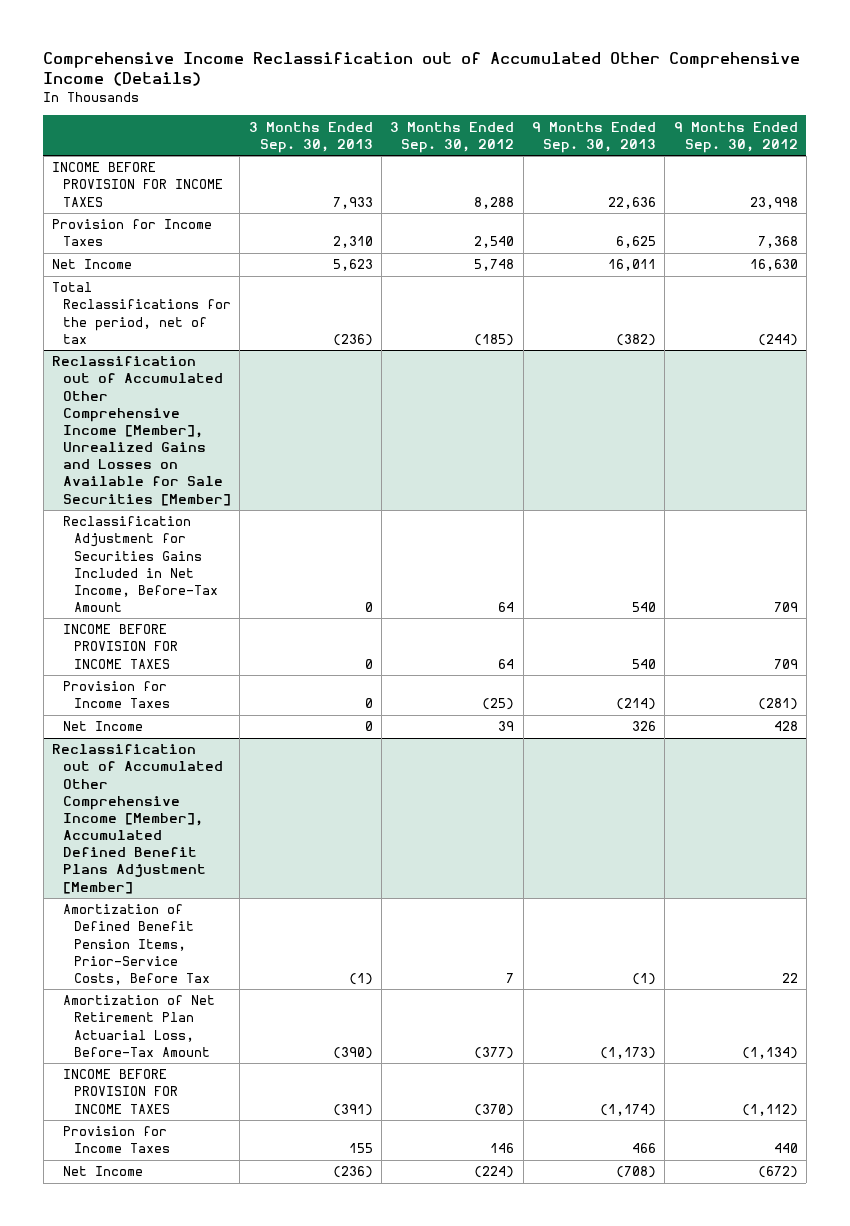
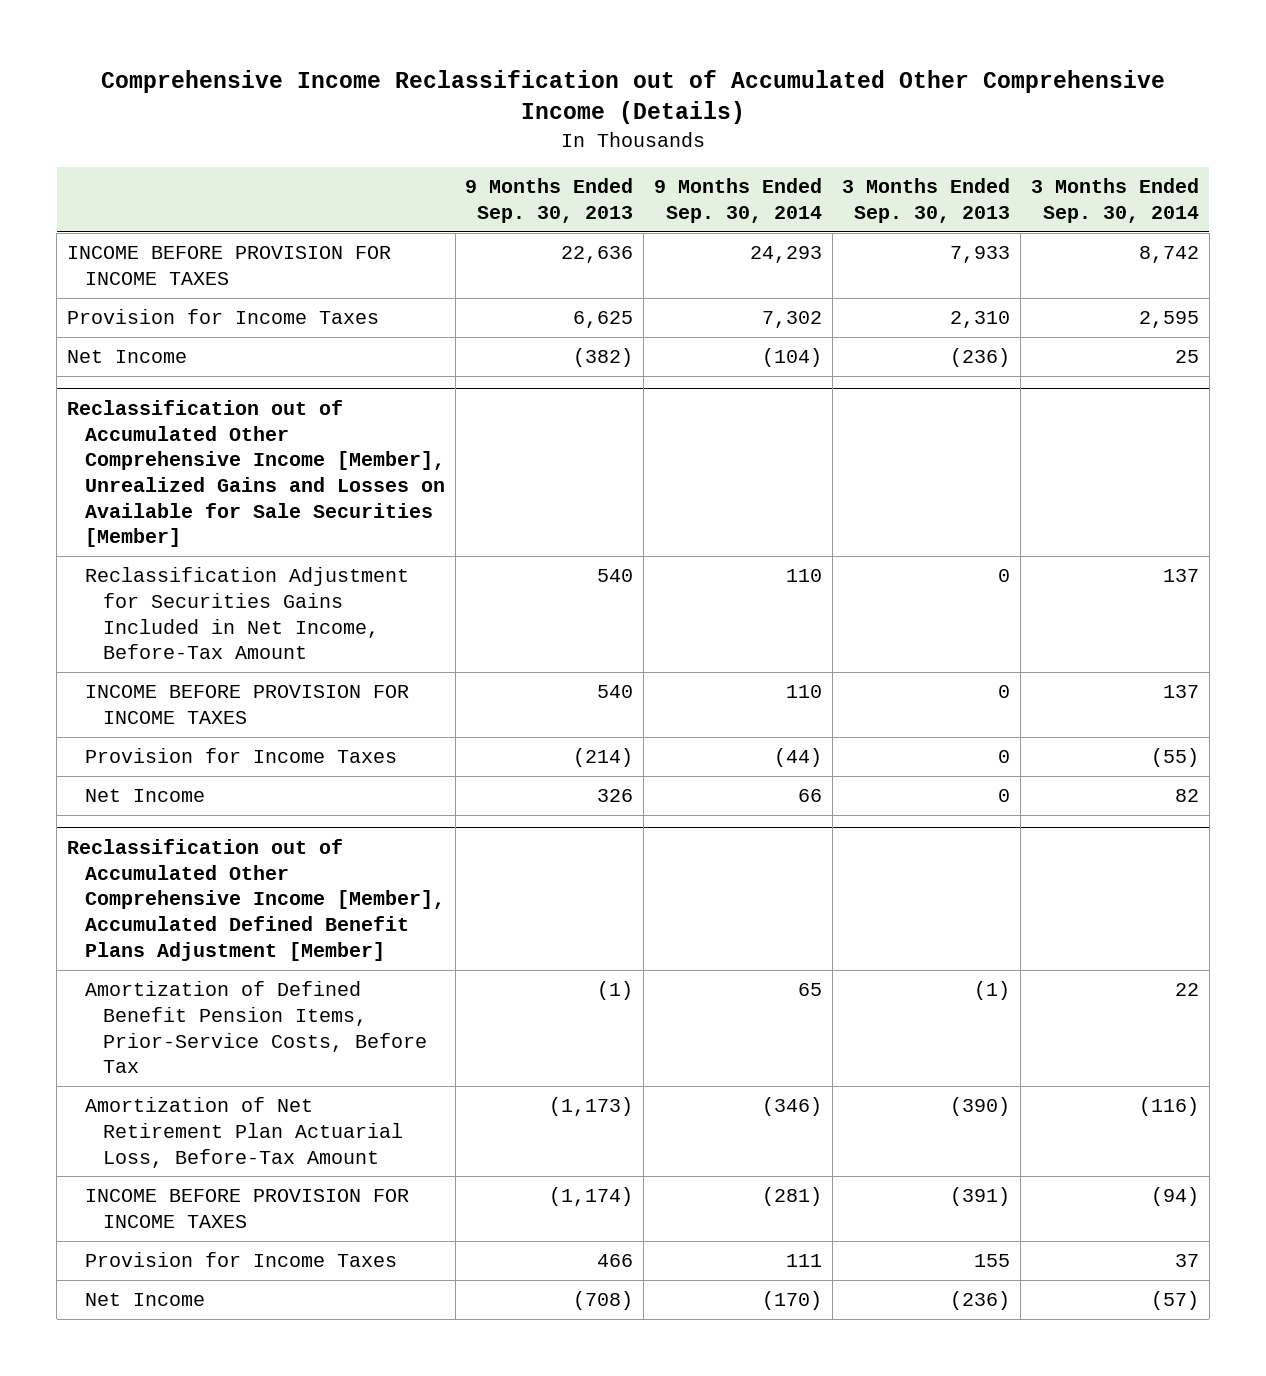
- | 3 Months Ended Sep. 30, 2013 | 3 Months Ended Sep. 30, 2012 | 9 Months Ended Sep. 30, 2013 | 9 Months Ended Sep. 30, 2012
+ | 9 Months Ended Sep. 30, 2013 | 9 Months Ended Sep. 30, 2014 | 3 Months Ended Sep. 30, 2013 | 3 Months Ended Sep. 30, 2014
- Net Income | 5,623 | 5,748 | 16,011 | 16,630
- Total Reclassifications for the period, net of tax | (236) | (185) | (382) | (244)
+ Net Income | (382) | (104) | (236) | 25

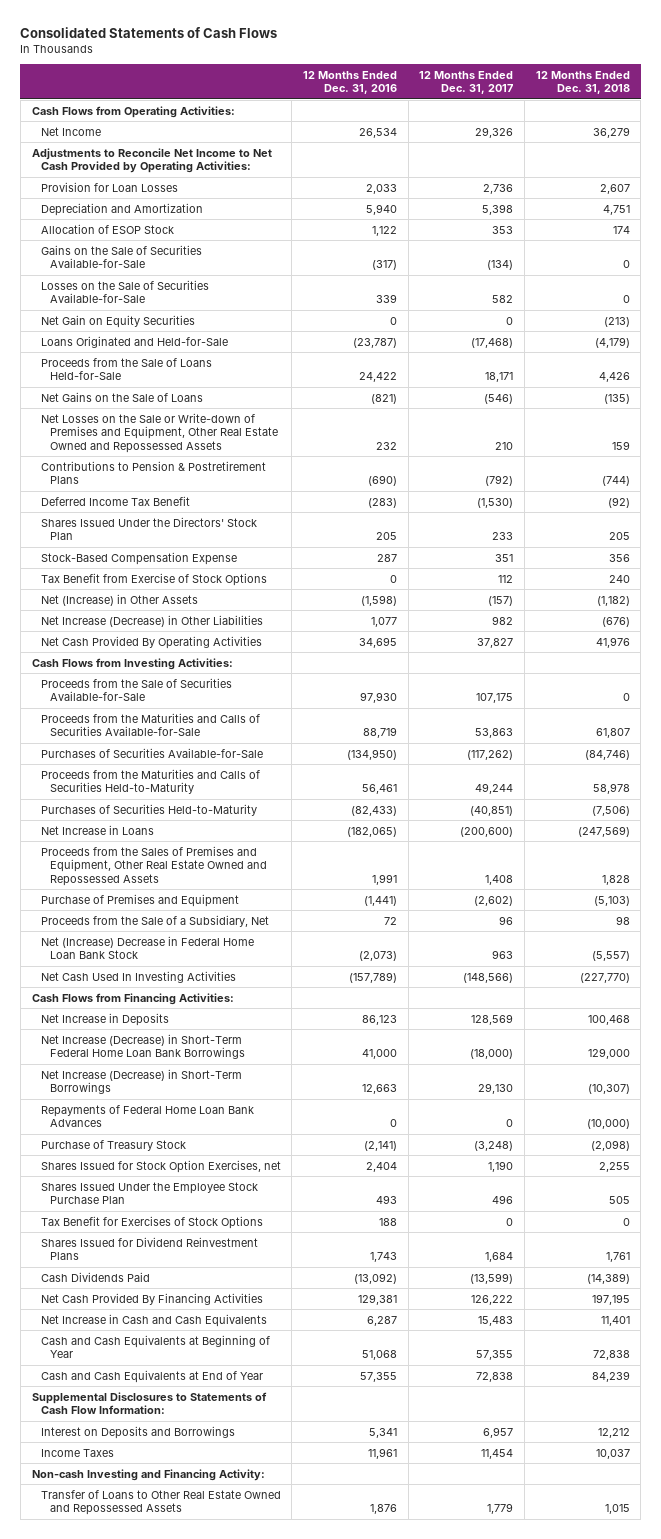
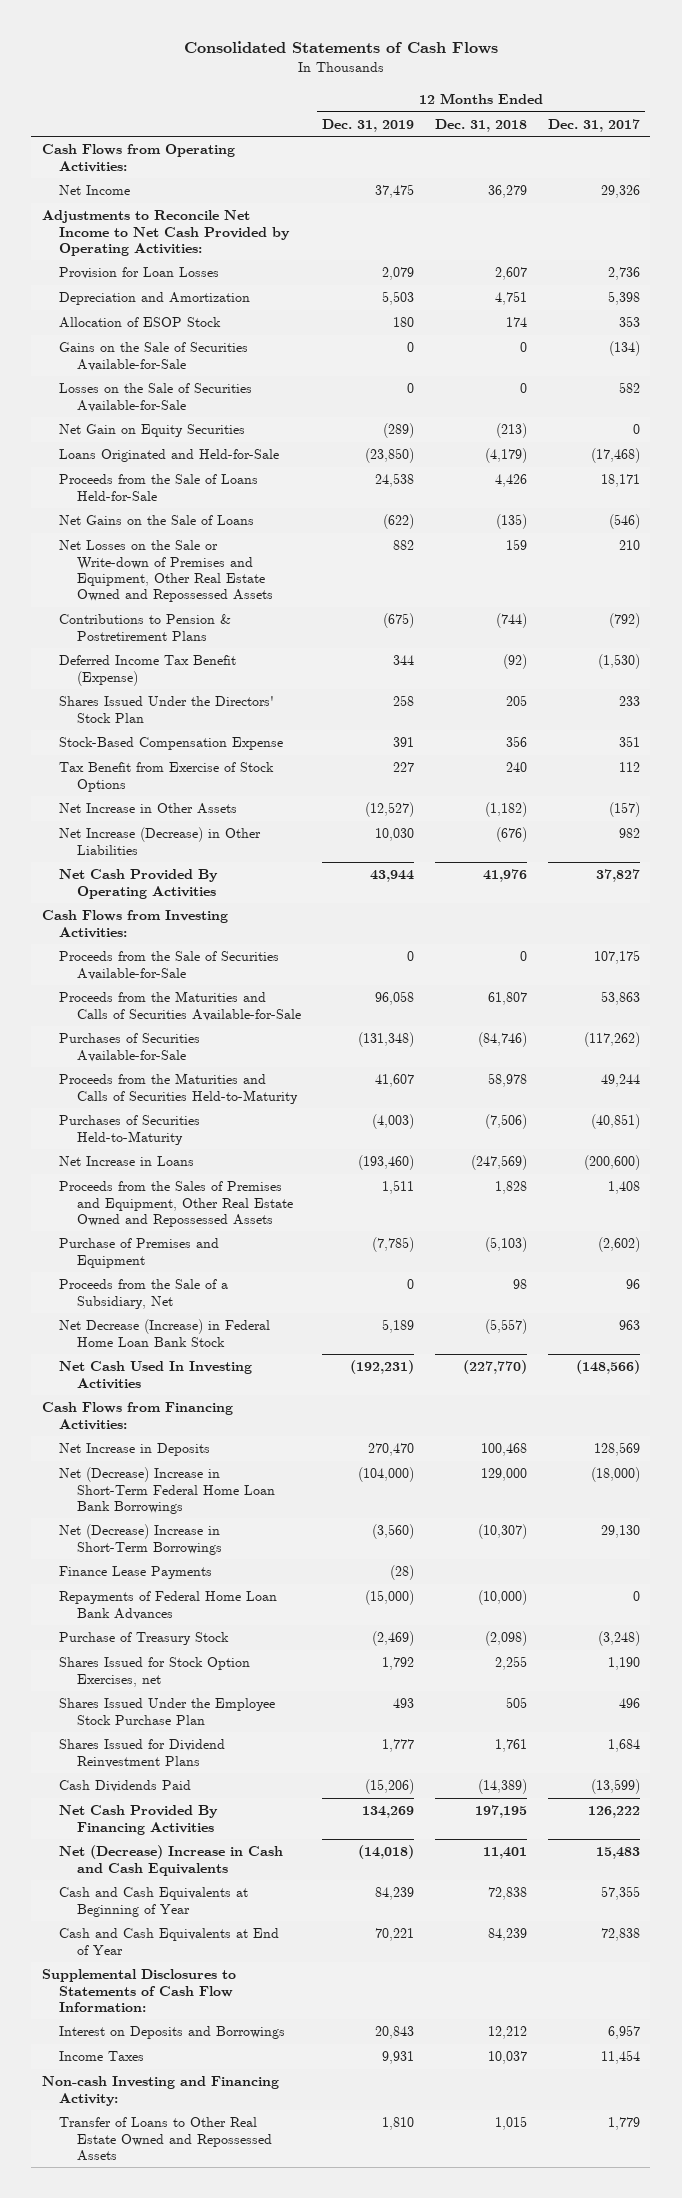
- | 12 Months Ended Dec. 31, 2016 | 12 Months Ended Dec. 31, 2017 | 12 Months Ended Dec. 31, 2018
+ | 12 Months Ended Dec. 31, 2019 | 12 Months Ended Dec. 31, 2018 | 12 Months Ended Dec. 31, 2017
- Deferred Income Tax Benefit | (283) | (1,530) | (92)
+ Deferred Income Tax Benefit (Expense) | 344 | (92) | (1,530)
- Net (Increase) in Other Assets | (1,598) | (157) | (1,182)
+ Net Increase in Other Assets | (12,527) | (1,182) | (157)
- Net (Increase) Decrease in Federal Home Loan Bank Stock | (2,073) | 963 | (5,557)
+ Net Decrease (Increase) in Federal Home Loan Bank Stock | 5,189 | (5,557) | 963
- Net Increase (Decrease) in Short-Term Federal Home Loan Bank Borrowings | 41,000 | (18,000) | 129,000
- Net Increase (Decrease) in Short-Term Borrowings | 12,663 | 29,130 | (10,307)
+ Net (Decrease) Increase in Short-Term Federal Home Loan Bank Borrowings | (104,000) | 129,000 | (18,000)
+ Net (Decrease) Increase in Short-Term Borrowings | (3,560) | (10,307) | 29,130
+ Finance Lease Payments | (28) | |
- Tax Benefit for Exercises of Stock Options | 188 | 0 | 0
- Net Increase in Cash and Cash Equivalents | 6,287 | 15,483 | 11,401
+ Net (Decrease) Increase in Cash and Cash Equivalents | (14,018) | 11,401 | 15,483

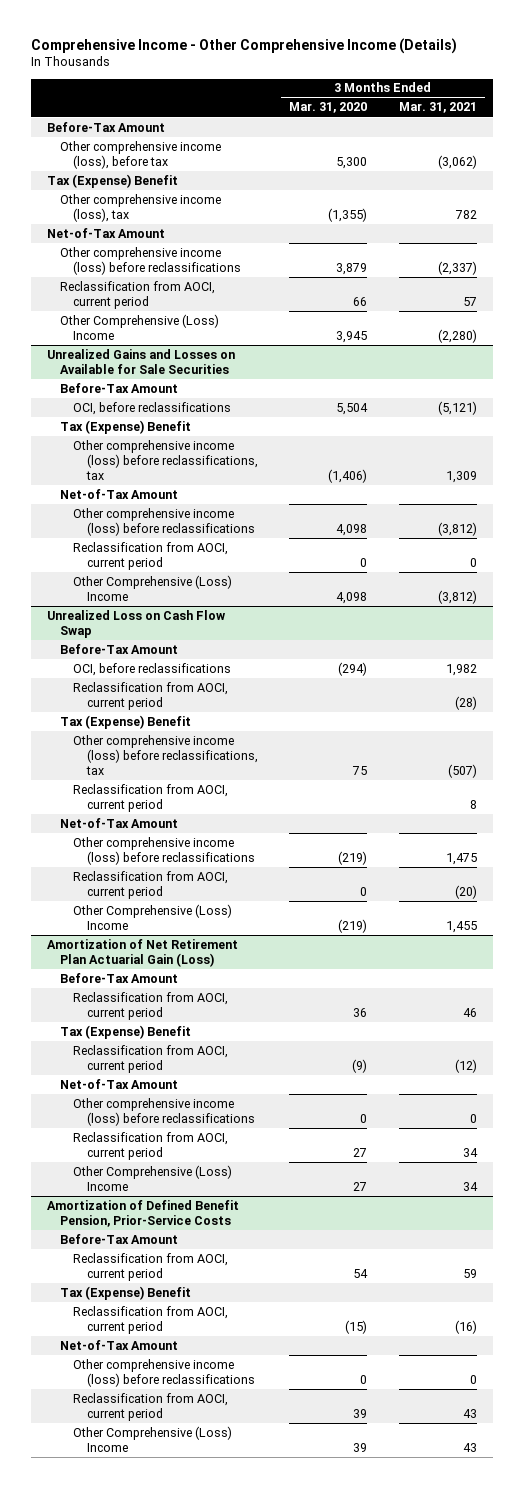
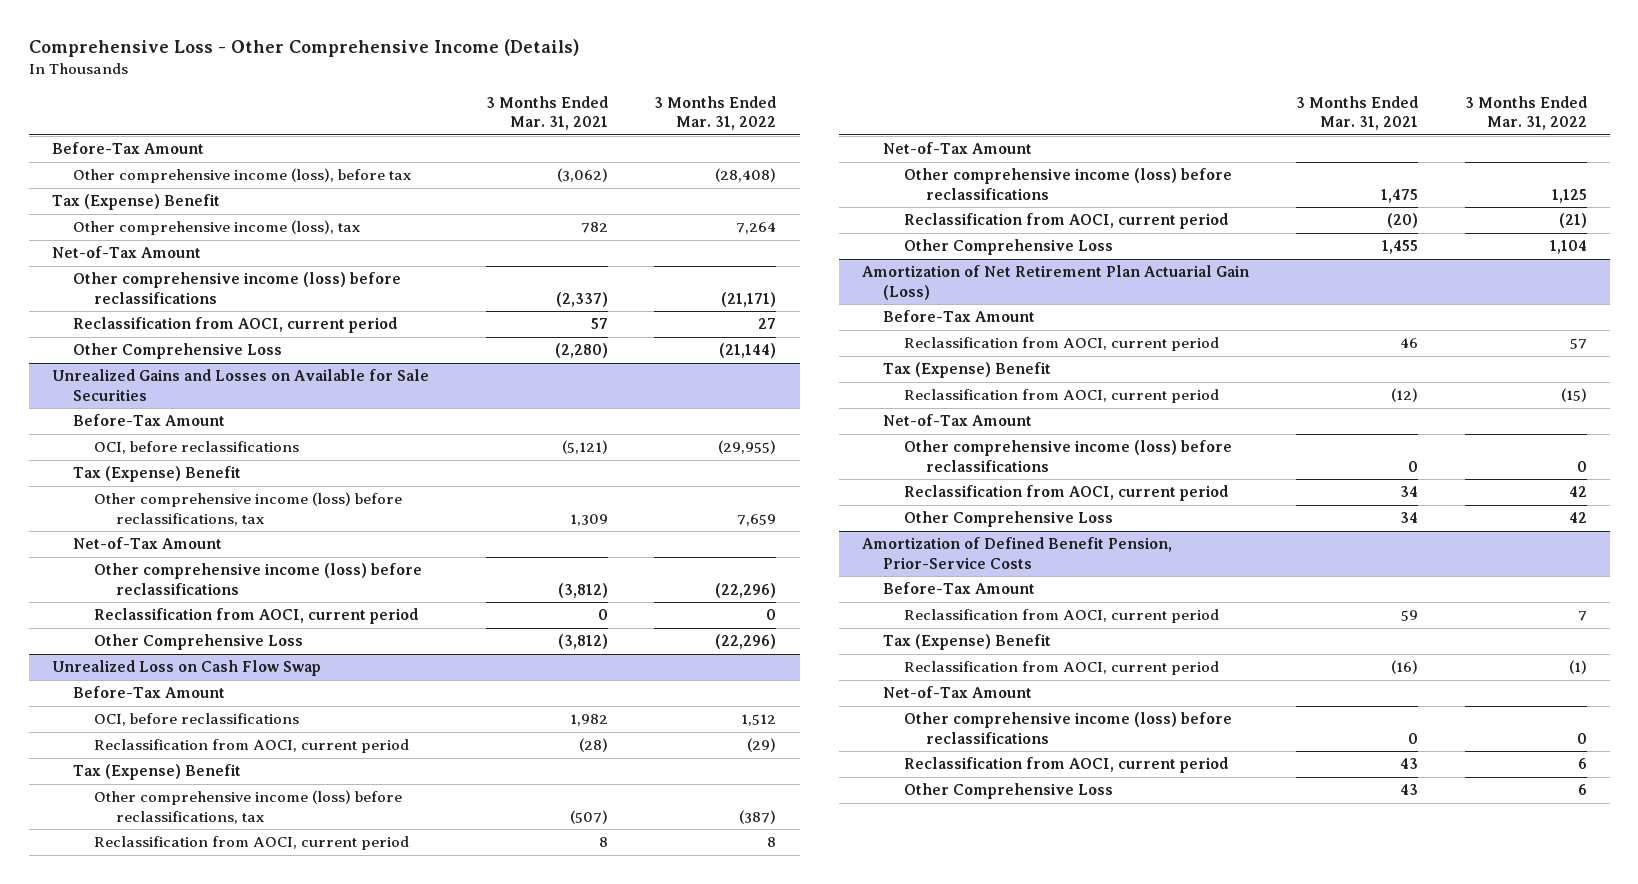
- Comprehensive Income - Other Comprehensive Income (Details)
+ Comprehensive Loss - Other Comprehensive Income (Details)
- | 3 Months Ended Mar. 31, 2020 | 3 Months Ended Mar. 31, 2021
+ | 3 Months Ended Mar. 31, 2021 | 3 Months Ended Mar. 31, 2022
- Other Comprehensive (Loss) Income | 3,945 | (2,280)
+ Other Comprehensive Loss | (2,280) | (21,144)
@ Unrealized Gains and Losses on Available for Sale Securities
- Other Comprehensive (Loss) Income | 4,098 | (3,812)
+ Other Comprehensive Loss | (3,812) | (22,296)
@ Unrealized Loss on Cash Flow Swap
- Other Comprehensive (Loss) Income | (219) | 1,455
+ Other Comprehensive Loss | 1,455 | 1,104
@ Amortization of Net Retirement Plan Actuarial Gain (Loss)
- Other Comprehensive (Loss) Income | 27 | 34
+ Other Comprehensive Loss | 34 | 42
@ Amortization of Defined Benefit Pension, Prior-Service Costs
- Other Comprehensive (Loss) Income | 39 | 43
+ Other Comprehensive Loss | 43 | 6

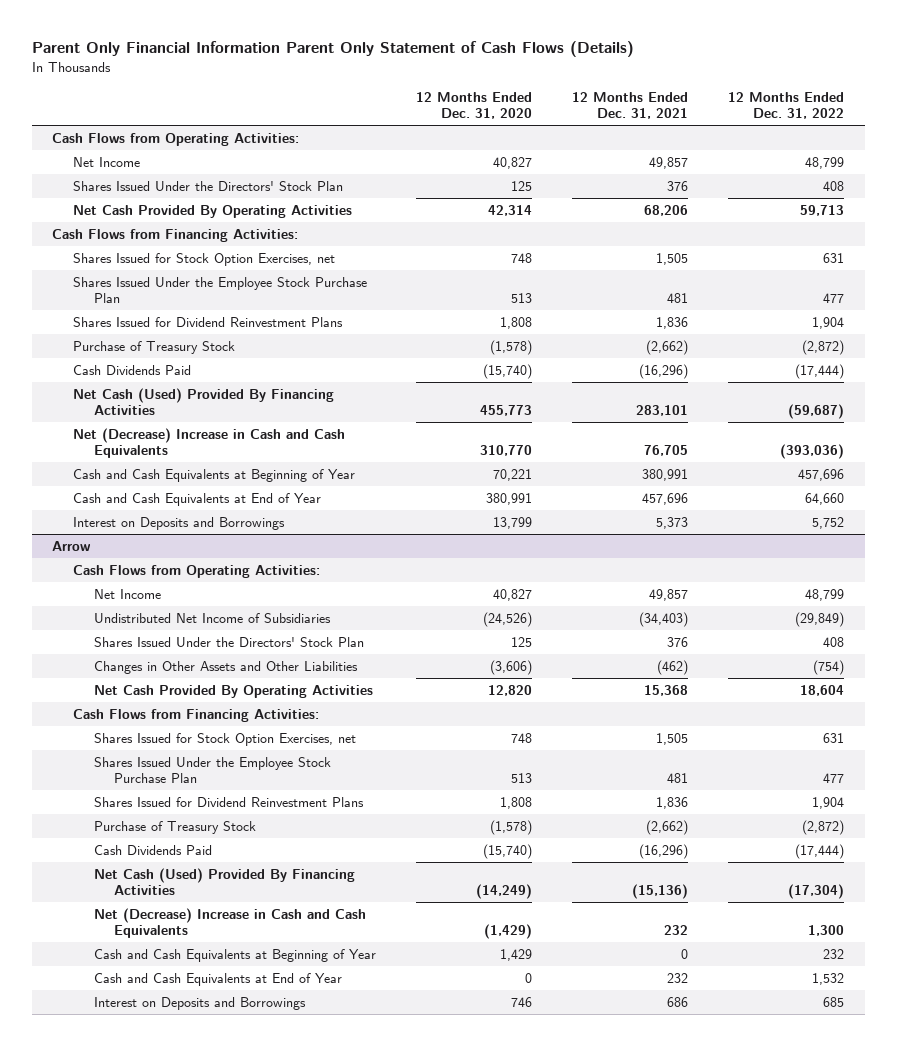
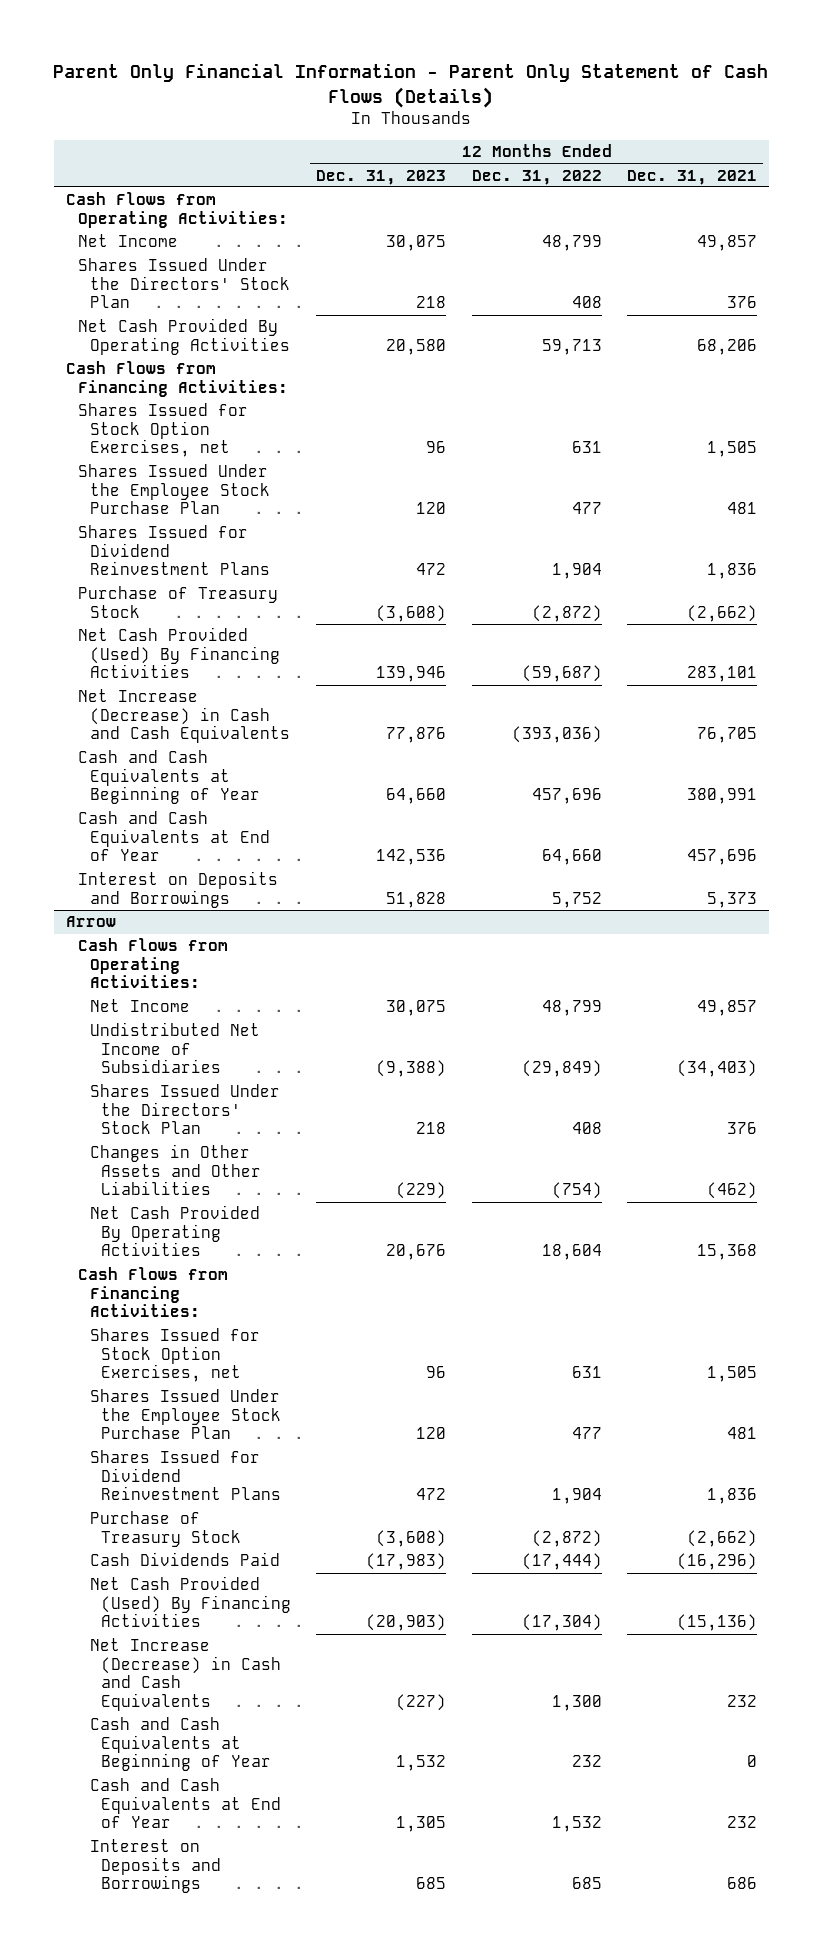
- Parent Only Financial Information Parent Only Statement of Cash Flows (Details)
+ Parent Only Financial Information - Parent Only Statement of Cash Flows (Details)
- | 12 Months Ended Dec. 31, 2020 | 12 Months Ended Dec. 31, 2021 | 12 Months Ended Dec. 31, 2022
+ | 12 Months Ended Dec. 31, 2023 | 12 Months Ended Dec. 31, 2022 | 12 Months Ended Dec. 31, 2021
- Cash Dividends Paid | (15,740) | (16,296) | (17,444)
- Net Cash (Used) Provided By Financing Activities | 455,773 | 283,101 | (59,687)
- Net (Decrease) Increase in Cash and Cash Equivalents | 310,770 | 76,705 | (393,036)
+ Net Cash Provided (Used) By Financing Activities | 139,946 | (59,687) | 283,101
+ Net Increase (Decrease) in Cash and Cash Equivalents | 77,876 | (393,036) | 76,705
@ Arrow
- Net Cash (Used) Provided By Financing Activities | (14,249) | (15,136) | (17,304)
- Net (Decrease) Increase in Cash and Cash Equivalents | (1,429) | 232 | 1,300
+ Net Cash Provided (Used) By Financing Activities | (20,903) | (17,304) | (15,136)
+ Net Increase (Decrease) in Cash and Cash Equivalents | (227) | 1,300 | 232

